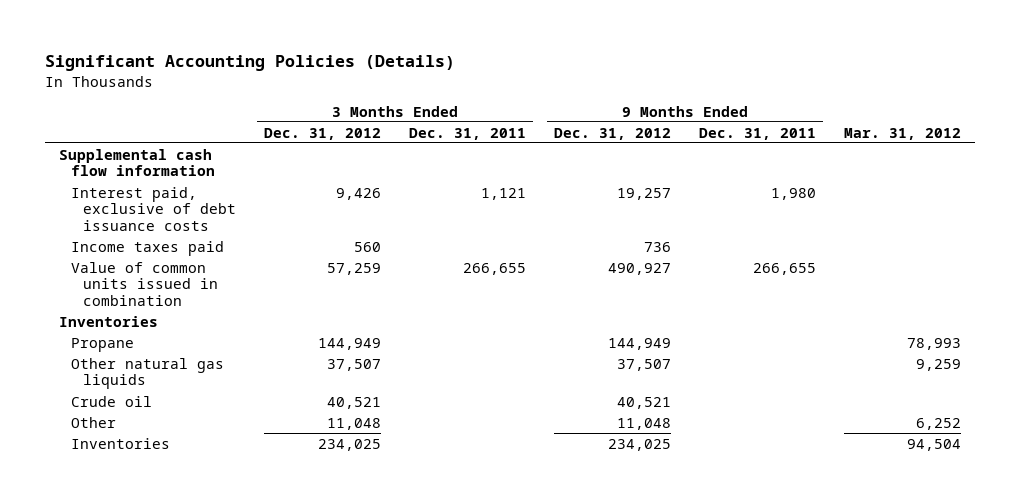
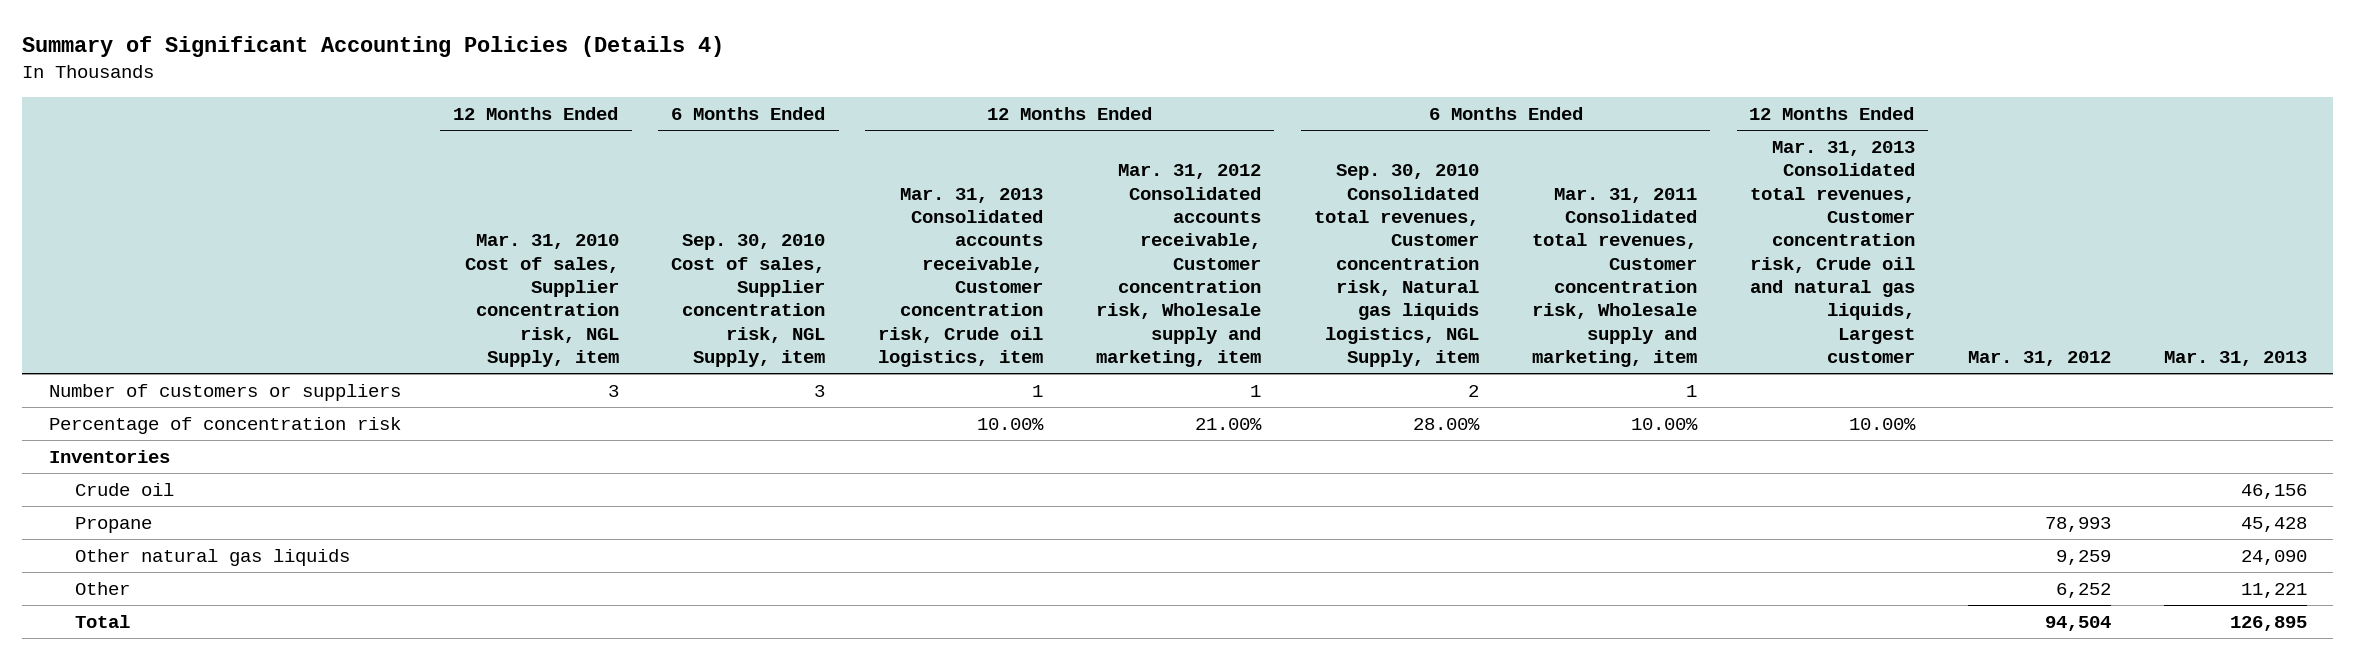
- Significant Accounting Policies (Details)
+ Summary of Significant Accounting Policies (Details 4)
- | 3 Months Ended Dec. 31, 2012 | 3 Months Ended Dec. 31, 2011 | 9 Months Ended Dec. 31, 2012 | 9 Months Ended Dec. 31, 2011 | Mar. 31, 2012
+ | 12 Months Ended Mar. 31, 2010 Cost of sales, Supplier concentration risk, NGL Supply, item | 6 Months Ended Sep. 30, 2010 Cost of sales, Supplier concentration risk, NGL Supply, item | 12 Months Ended Mar. 31, 2013 Consolidated accounts receivable, Customer concentration risk, Crude oil logistics, item | 12 Months Ended Mar. 31, 2012 Consolidated accounts receivable, Customer concentration risk, Wholesale supply and marketing, item | 6 Months Ended Sep. 30, 2010 Consolidated total revenues, Customer concentration risk, Natural gas liquids logistics, NGL Supply, item | 6 Months Ended Mar. 31, 2011 Consolidated total revenues, Customer concentration risk, Wholesale supply and marketing, item | 12 Months Ended Mar. 31, 2013 Consolidated total revenues, Customer concentration risk, Crude oil and natural gas liquids, Largest customer | Mar. 31, 2012 | Mar. 31, 2013
- Supplemental cash flow information
- Interest paid, exclusive of debt issuance costs | 9,426 | 1,121 | 19,257 | 1,980 |
- Income taxes paid | 560 | | 736 | |
- Value of common units issued in combination | 57,259 | 266,655 | 490,927 | 266,655 |
+ Number of customers or suppliers | 3 | 3 | 1 | 1 | 2 | 1 | | |
+ Percentage of concentration risk | | | 10.00% | 21.00% | 28.00% | 10.00% | 10.00% | |
moved up: Crude oil | | | | | | | | | 46,156
- Inventories | 234,025 | | 234,025 | | 94,504
+ Total | | | | | | | | 94,504 | 126,895

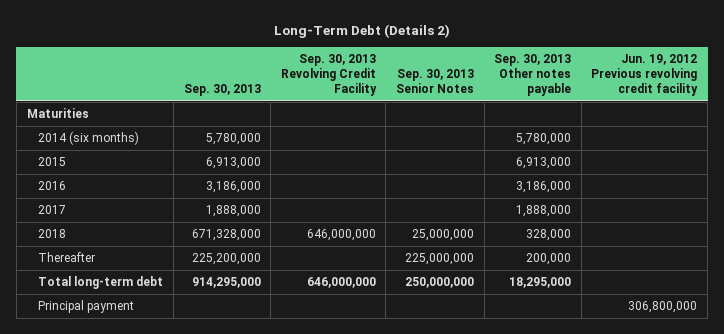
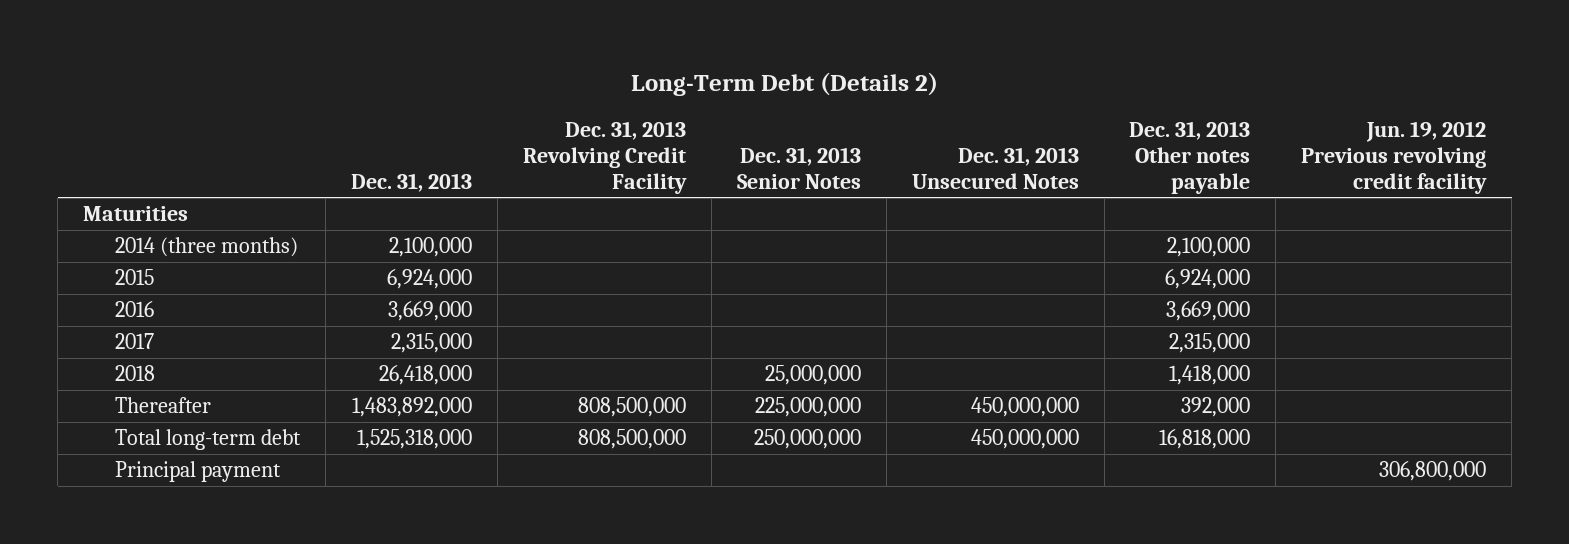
- | Sep. 30, 2013 | Sep. 30, 2013 Revolving Credit Facility | Sep. 30, 2013 Senior Notes | Sep. 30, 2013 Other notes payable | Jun. 19, 2012 Previous revolving credit facility
+ | Dec. 31, 2013 | Dec. 31, 2013 Revolving Credit Facility | Dec. 31, 2013 Senior Notes | Dec. 31, 2013 Unsecured Notes | Dec. 31, 2013 Other notes payable | Jun. 19, 2012 Previous revolving credit facility
- 2014 (six months) | 5,780,000 | | | 5,780,000 |
+ 2014 (three months) | 2,100,000 | | | | 2,100,000 |

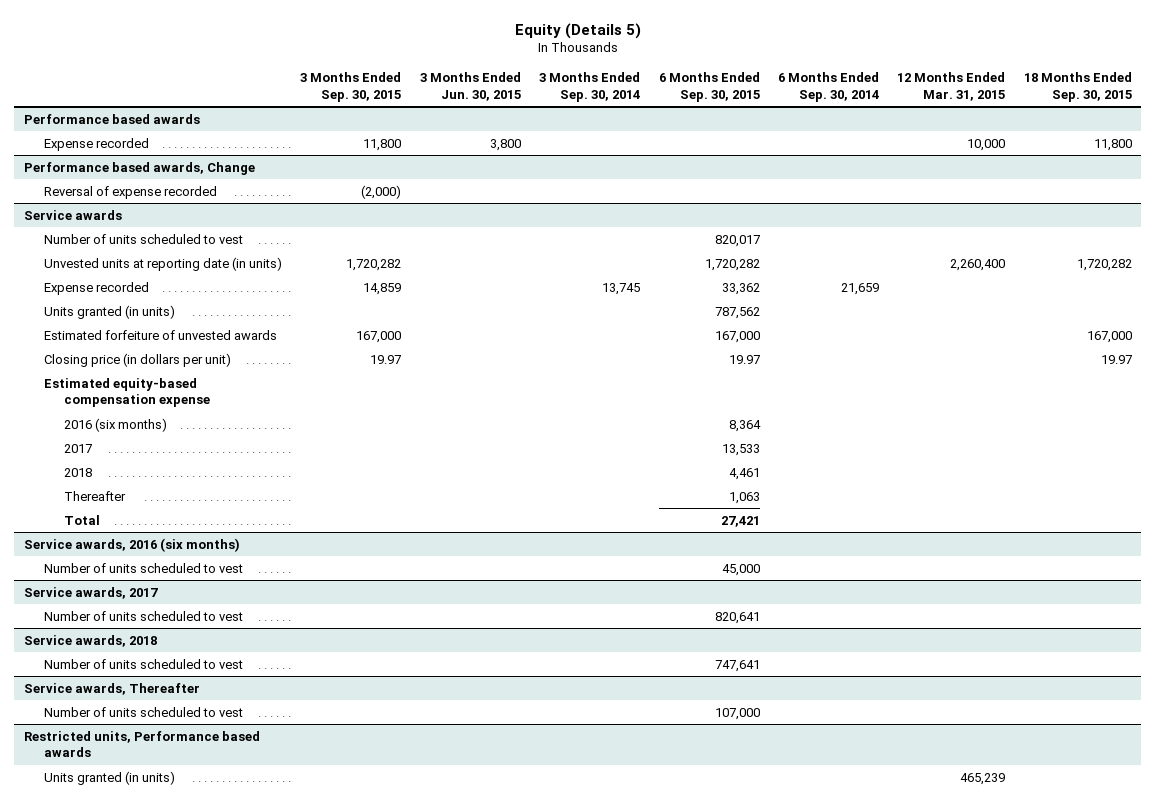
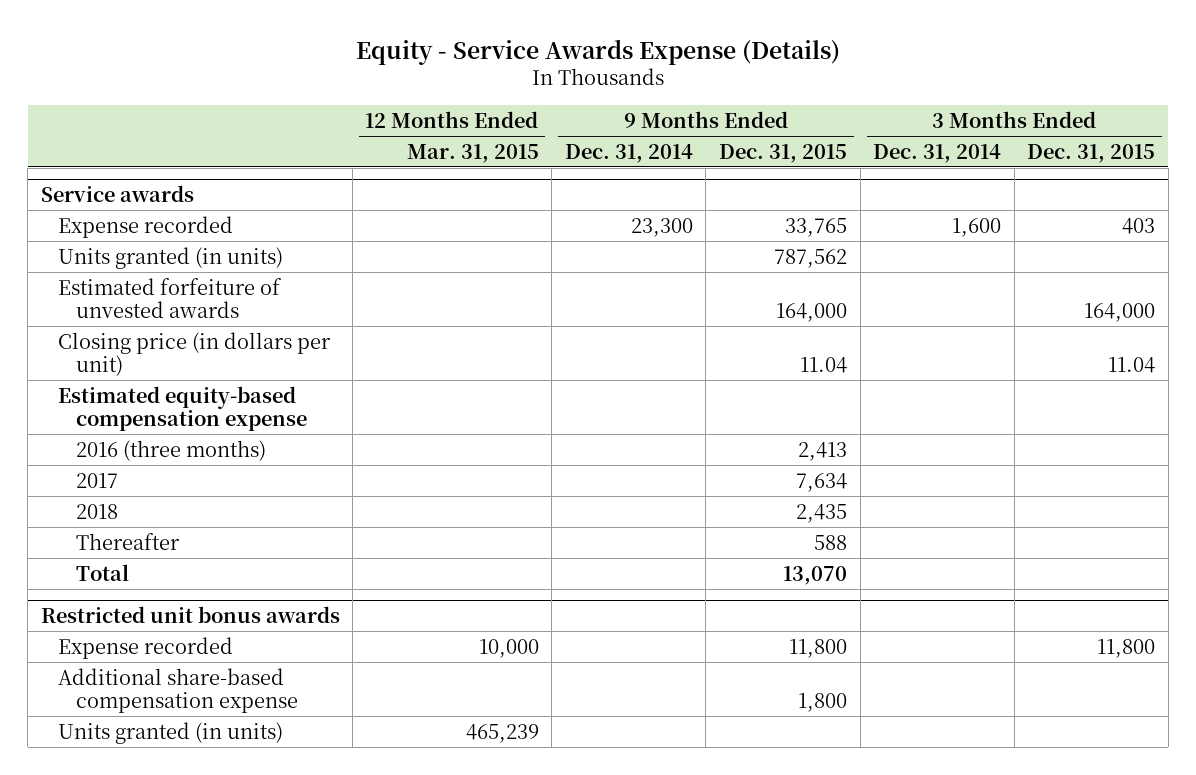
- Equity (Details 5)
+ Equity - Service Awards Expense (Details)
- | 3 Months Ended Sep. 30, 2015 | 3 Months Ended Jun. 30, 2015 | 3 Months Ended Sep. 30, 2014 | 6 Months Ended Sep. 30, 2015 | 6 Months Ended Sep. 30, 2014 | 12 Months Ended Mar. 31, 2015 | 18 Months Ended Sep. 30, 2015
+ | 12 Months Ended Mar. 31, 2015 | 9 Months Ended Dec. 31, 2014 | 9 Months Ended Dec. 31, 2015 | 3 Months Ended Dec. 31, 2014 | 3 Months Ended Dec. 31, 2015
- Performance based awards
- Expense recorded | 11,800 | 3,800 | | | | 10,000 | 11,800
- Performance based awards, Change
- Reversal of expense recorded | (2,000) | | | | | |
@ Service awards
- Number of units scheduled to vest | | | | 820,017 | | |
- Unvested units at reporting date (in units) | 1,720,282 | | | 1,720,282 | | 2,260,400 | 1,720,282
- 2016 (six months) | | | | 8,364 | | |
+ 2016 (three months) | | | 2,413 | |
- Service awards, 2016 (six months)
- Number of units scheduled to vest | | | | 45,000 | | |
- Service awards, 2017
- Number of units scheduled to vest | | | | 820,641 | | |
- Service awards, 2018
- Number of units scheduled to vest | | | | 747,641 | | |
- Service awards, Thereafter
- Number of units scheduled to vest | | | | 107,000 | | |
- Restricted units, Performance based awards
+ Restricted unit bonus awards
+ Expense recorded | 10,000 | | 11,800 | | 11,800
+ Additional share-based compensation expense | | | 1,800 | |

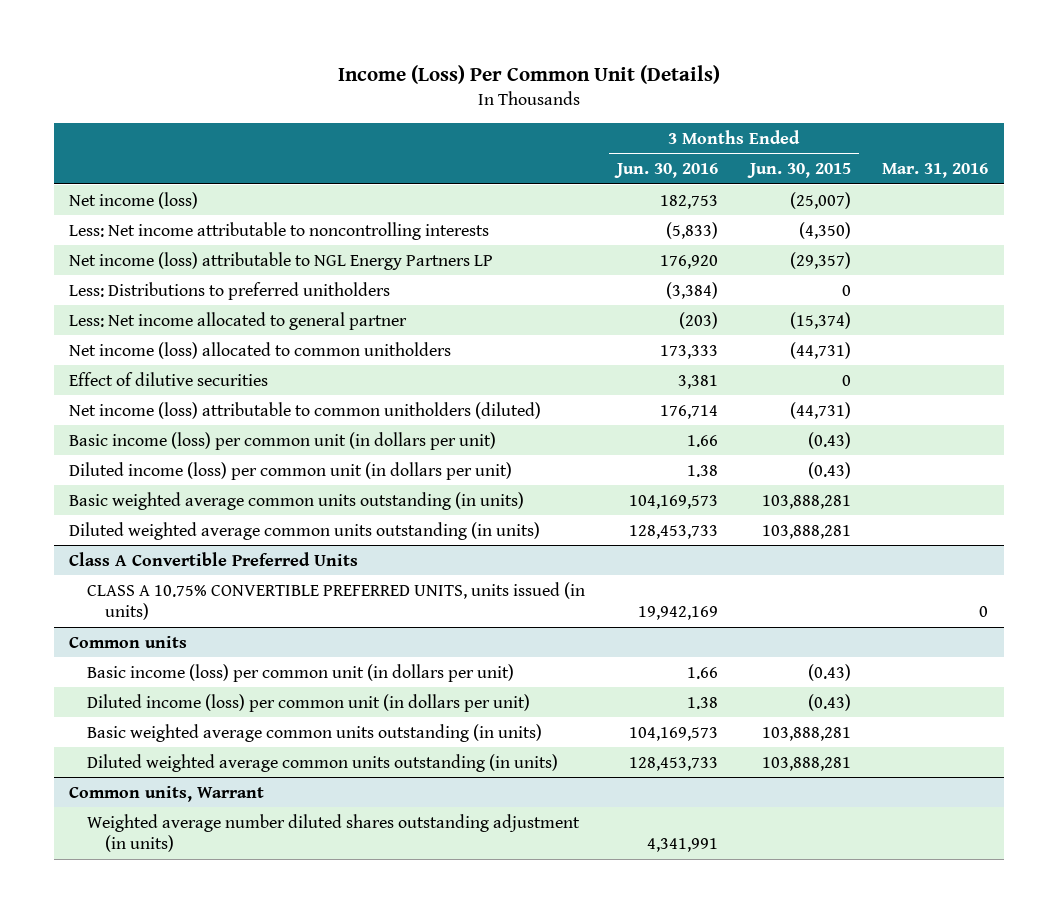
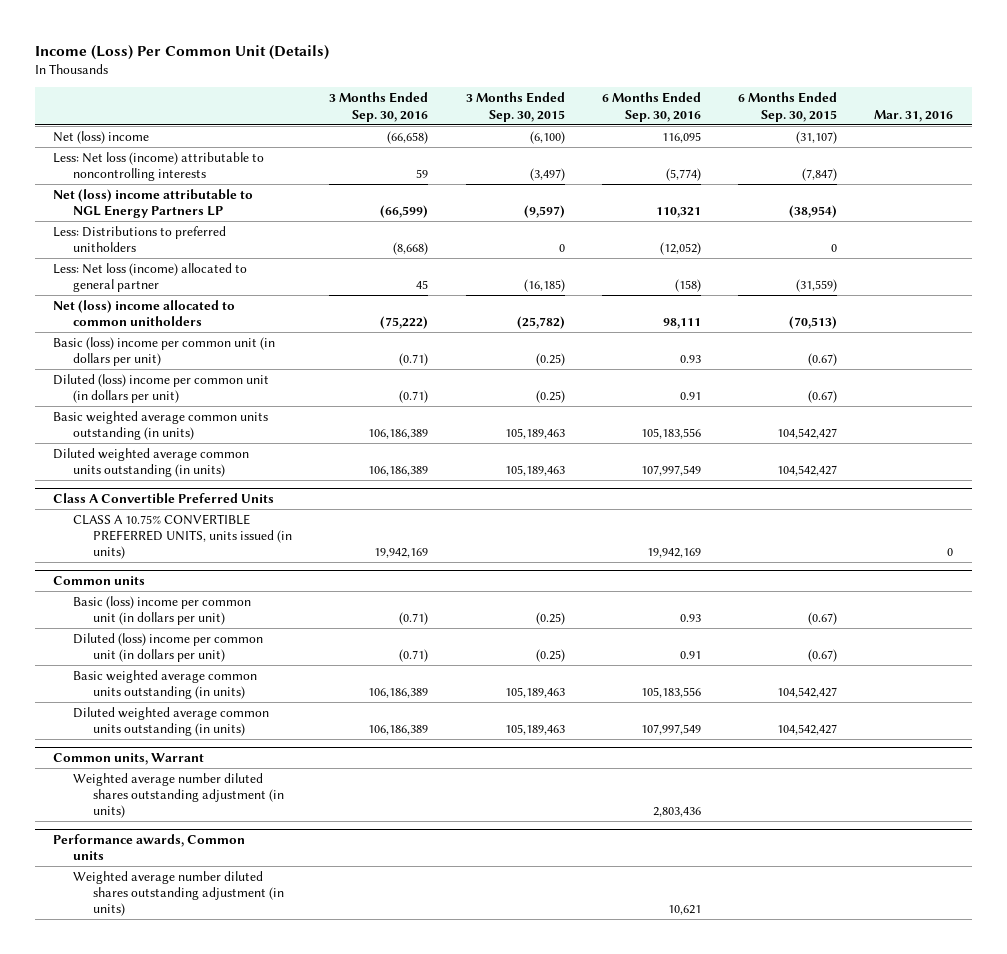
- | 3 Months Ended Jun. 30, 2016 | 3 Months Ended Jun. 30, 2015 | Mar. 31, 2016
+ | 3 Months Ended Sep. 30, 2016 | 3 Months Ended Sep. 30, 2015 | 6 Months Ended Sep. 30, 2016 | 6 Months Ended Sep. 30, 2015 | Mar. 31, 2016
- Net income (loss) | 182,753 | (25,007) |
- Less: Net income attributable to noncontrolling interests | (5,833) | (4,350) |
- Net income (loss) attributable to NGL Energy Partners LP | 176,920 | (29,357) |
+ Net (loss) income | (66,658) | (6,100) | 116,095 | (31,107) |
+ Less: Net loss (income) attributable to noncontrolling interests | 59 | (3,497) | (5,774) | (7,847) |
+ Net (loss) income attributable to NGL Energy Partners LP | (66,599) | (9,597) | 110,321 | (38,954) |
- Less: Net income allocated to general partner | (203) | (15,374) |
- Net income (loss) allocated to common unitholders | 173,333 | (44,731) |
- Effect of dilutive securities | 3,381 | 0 |
- Net income (loss) attributable to common unitholders (diluted) | 176,714 | (44,731) |
- Basic income (loss) per common unit (in dollars per unit) | 1.66 | (0.43) |
- Diluted income (loss) per common unit (in dollars per unit) | 1.38 | (0.43) |
+ Less: Net loss (income) allocated to general partner | 45 | (16,185) | (158) | (31,559) |
+ Net (loss) income allocated to common unitholders | (75,222) | (25,782) | 98,111 | (70,513) |
+ Basic (loss) income per common unit (in dollars per unit) | (0.71) | (0.25) | 0.93 | (0.67) |
+ Diluted (loss) income per common unit (in dollars per unit) | (0.71) | (0.25) | 0.91 | (0.67) |
@ Common units
- Basic income (loss) per common unit (in dollars per unit) | 1.66 | (0.43) |
- Diluted income (loss) per common unit (in dollars per unit) | 1.38 | (0.43) |
+ Basic (loss) income per common unit (in dollars per unit) | (0.71) | (0.25) | 0.93 | (0.67) |
+ Diluted (loss) income per common unit (in dollars per unit) | (0.71) | (0.25) | 0.91 | (0.67) |
+ Performance awards, Common units
+ Weighted average number diluted shares outstanding adjustment (in units) | | | 10,621 | |

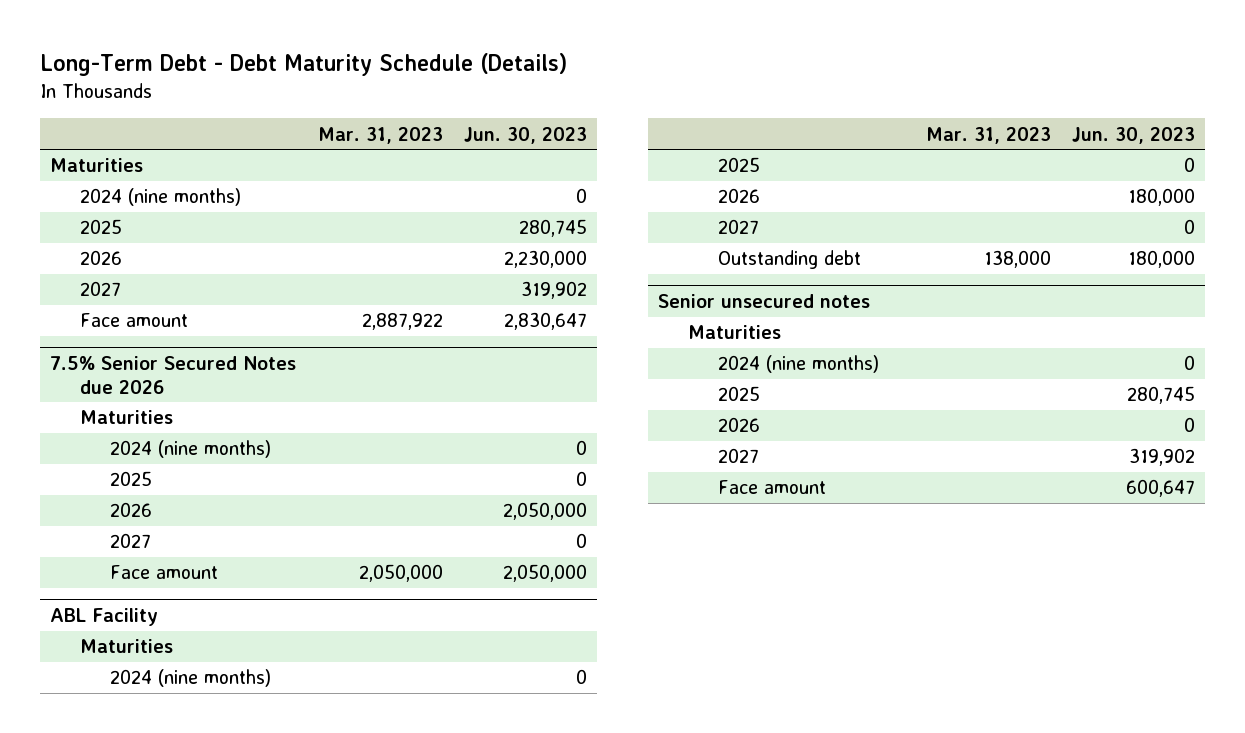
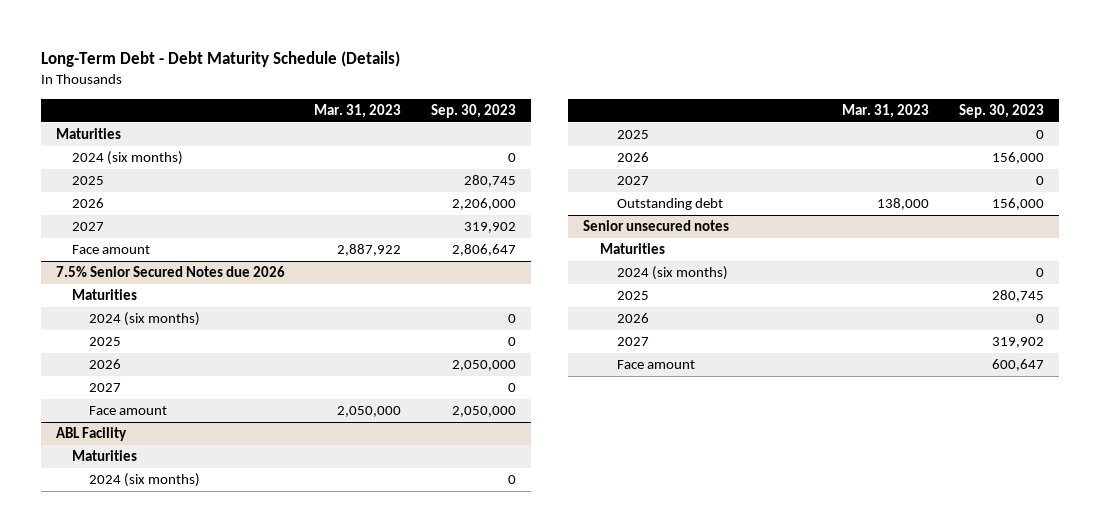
- | Mar. 31, 2023 | Jun. 30, 2023
+ | Mar. 31, 2023 | Sep. 30, 2023
- 2024 (nine months) | | 0
+ 2024 (six months) | | 0
@ 7.5% Senior Secured Notes due 2026
- 2024 (nine months) | | 0
+ 2024 (six months) | | 0
@ ABL Facility
- 2024 (nine months) | | 0
+ 2024 (six months) | | 0
@ Senior unsecured notes
- 2024 (nine months) | | 0
+ 2024 (six months) | | 0

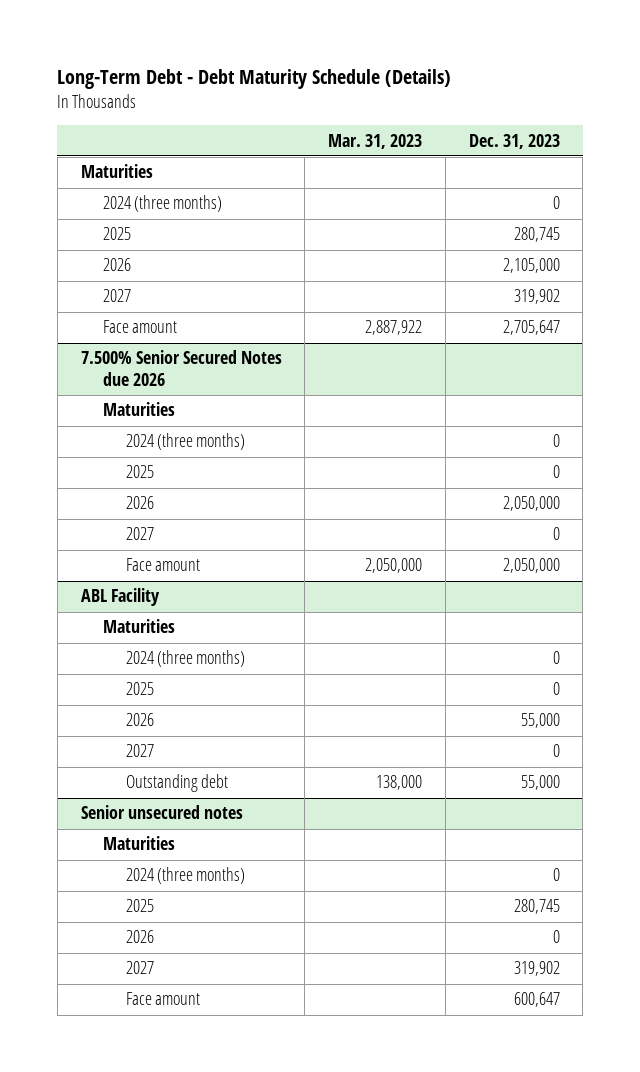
- | Mar. 31, 2023 | Sep. 30, 2023
+ | Mar. 31, 2023 | Dec. 31, 2023
- 2024 (six months) | | 0
+ 2024 (three months) | | 0
- 7.5% Senior Secured Notes due 2026
+ 7.500% Senior Secured Notes due 2026
- 2024 (six months) | | 0
+ 2024 (three months) | | 0
@ ABL Facility
- 2024 (six months) | | 0
+ 2024 (three months) | | 0
@ Senior unsecured notes
- 2024 (six months) | | 0
+ 2024 (three months) | | 0

